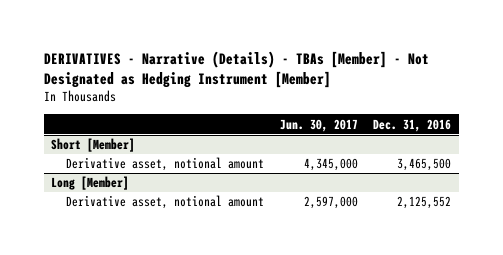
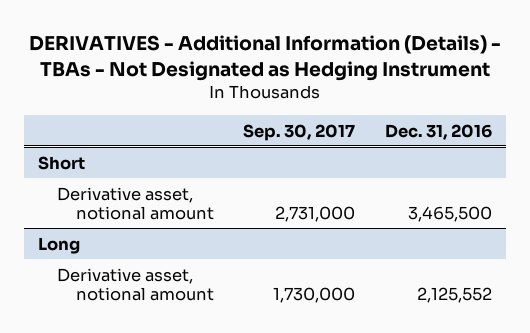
- DERIVATIVES - Narrative (Details) - TBAs [Member] - Not Designated as Hedging Instrument [Member]
+ DERIVATIVES - Additional Information (Details) - TBAs - Not Designated as Hedging Instrument
- | Jun. 30, 2017 | Dec. 31, 2016
+ | Sep. 30, 2017 | Dec. 31, 2016
- Short [Member]
+ Short
- Long [Member]
+ Long

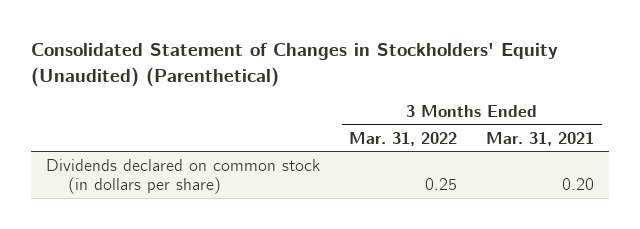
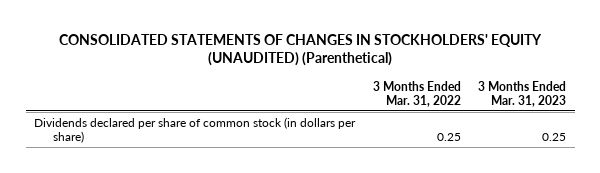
- Consolidated Statement of Changes in Stockholders' Equity (Unaudited) (Parenthetical)
+ CONSOLIDATED STATEMENTS OF CHANGES IN STOCKHOLDERS' EQUITY (UNAUDITED) (Parenthetical)
- | 3 Months Ended Mar. 31, 2022 | 3 Months Ended Mar. 31, 2021
+ | 3 Months Ended Mar. 31, 2022 | 3 Months Ended Mar. 31, 2023
- Dividends declared on common stock (in dollars per share) | 0.25 | 0.20
+ Dividends declared per share of common stock (in dollars per share) | 0.25 | 0.25

